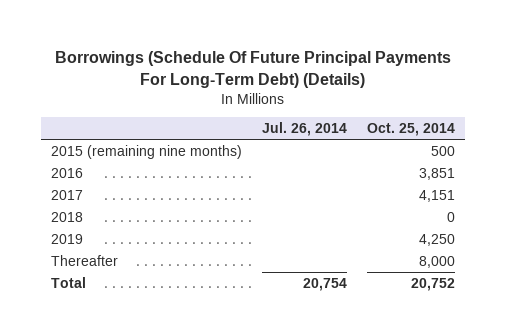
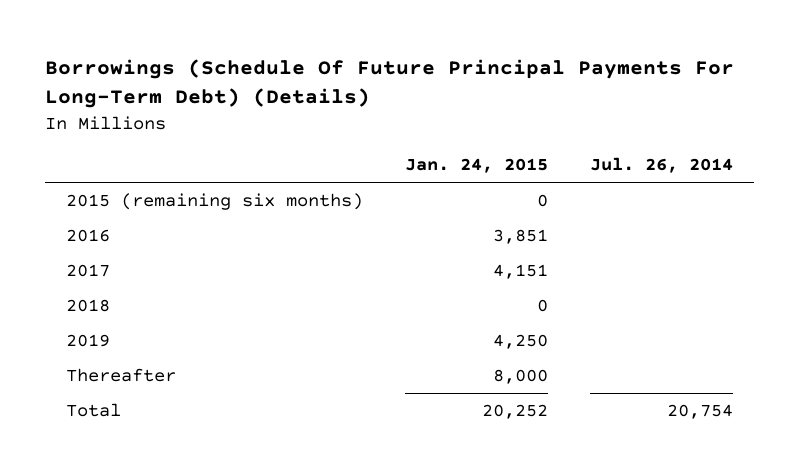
- | Jul. 26, 2014 | Oct. 25, 2014
+ | Jan. 24, 2015 | Jul. 26, 2014
- 2015 (remaining nine months) | | 500
+ 2015 (remaining six months) | 0 |

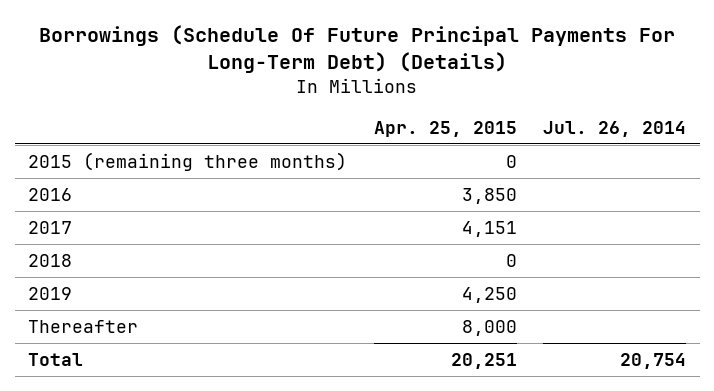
- | Jan. 24, 2015 | Jul. 26, 2014
+ | Apr. 25, 2015 | Jul. 26, 2014
- 2015 (remaining six months) | 0 |
+ 2015 (remaining three months) | 0 |

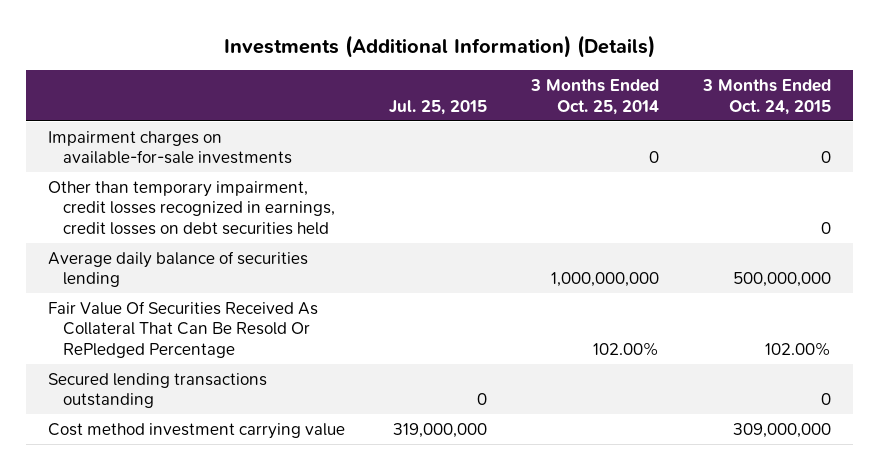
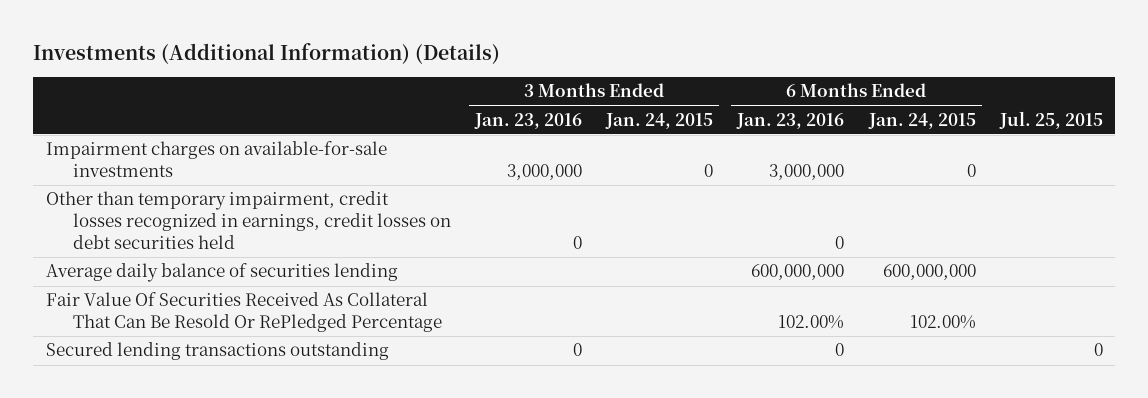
- | Jul. 25, 2015 | 3 Months Ended Oct. 25, 2014 | 3 Months Ended Oct. 24, 2015
+ | 3 Months Ended Jan. 23, 2016 | 3 Months Ended Jan. 24, 2015 | 6 Months Ended Jan. 23, 2016 | 6 Months Ended Jan. 24, 2015 | Jul. 25, 2015
- Cost method investment carrying value | 319,000,000 | | 309,000,000

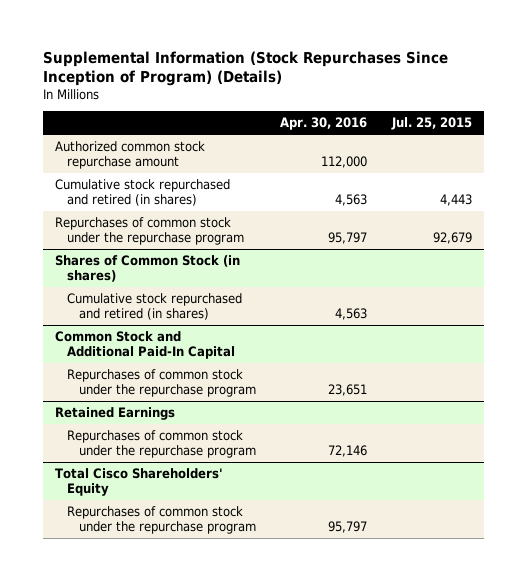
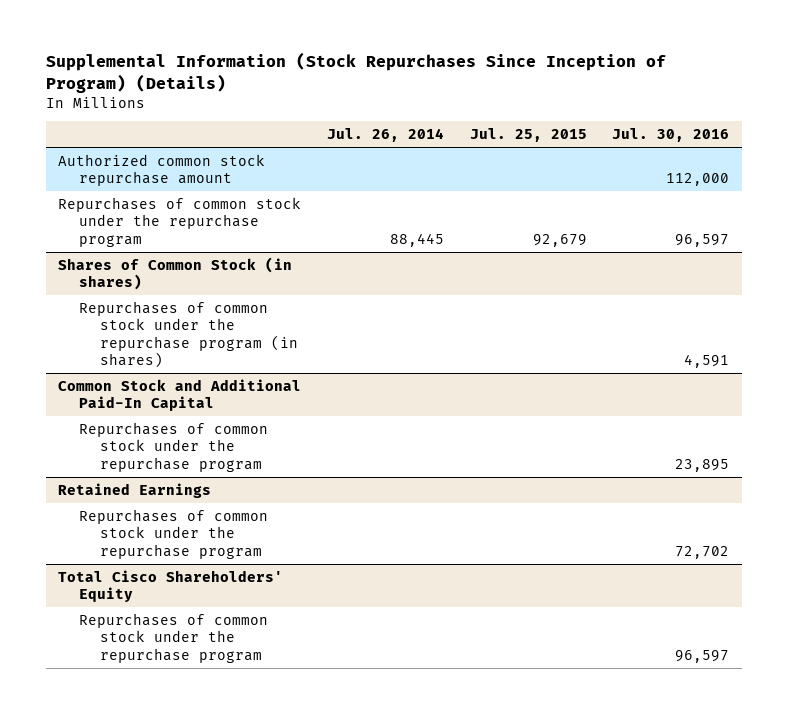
- | Apr. 30, 2016 | Jul. 25, 2015
+ | Jul. 26, 2014 | Jul. 25, 2015 | Jul. 30, 2016
- Cumulative stock repurchased and retired (in shares) | 4,563 | 4,443
@ Shares of Common Stock (in shares)
- Cumulative stock repurchased and retired (in shares) | 4,563 |
+ Repurchases of common stock under the repurchase program (in shares) | | | 4,591

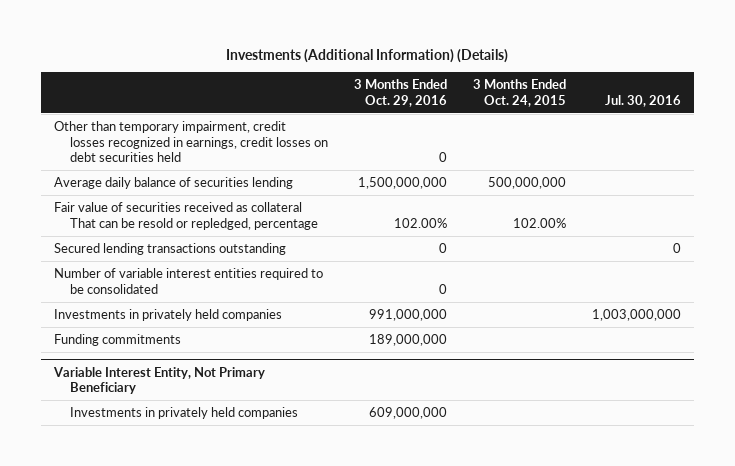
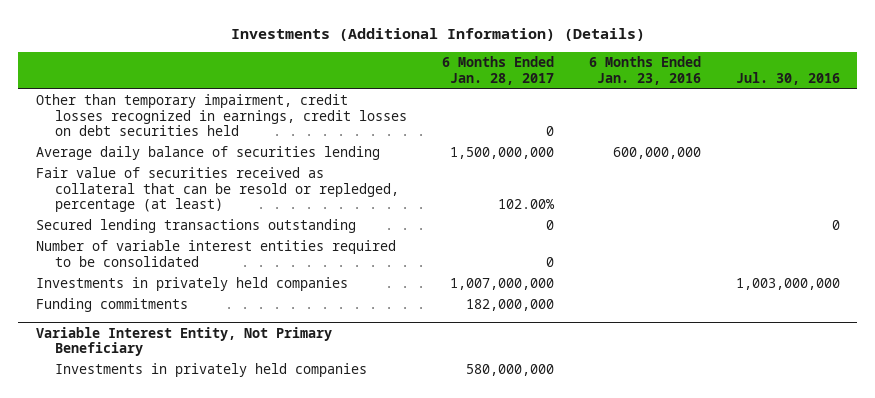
- | 3 Months Ended Oct. 29, 2016 | 3 Months Ended Oct. 24, 2015 | Jul. 30, 2016
+ | 6 Months Ended Jan. 28, 2017 | 6 Months Ended Jan. 23, 2016 | Jul. 30, 2016
- Fair value of securities received as collateral That can be resold or repledged, percentage | 102.00% | 102.00% |
+ Fair value of securities received as collateral that can be resold or repledged, percentage (at least) | 102.00% | |

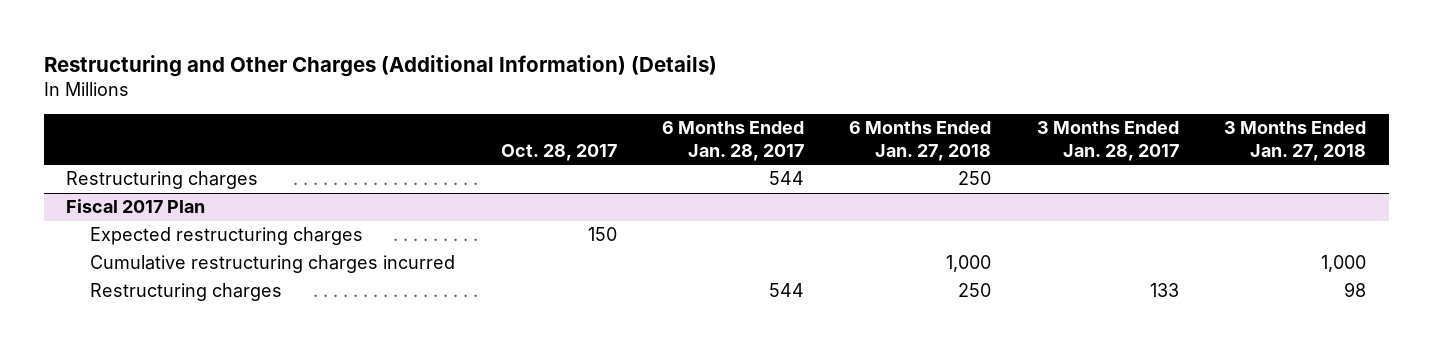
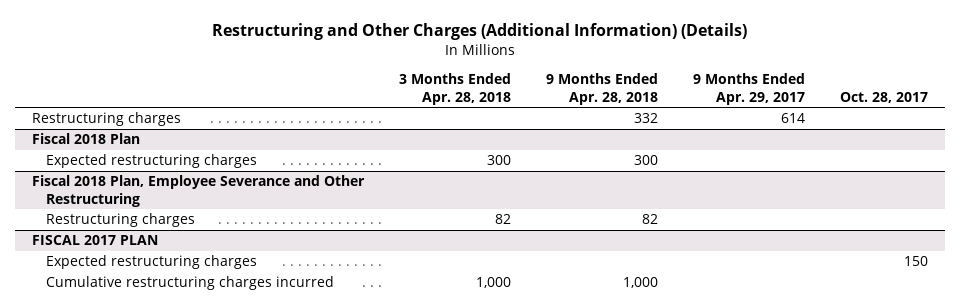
- | Oct. 28, 2017 | 6 Months Ended Jan. 28, 2017 | 6 Months Ended Jan. 27, 2018 | 3 Months Ended Jan. 28, 2017 | 3 Months Ended Jan. 27, 2018
+ | 3 Months Ended Apr. 28, 2018 | 9 Months Ended Apr. 28, 2018 | 9 Months Ended Apr. 29, 2017 | Oct. 28, 2017
- Fiscal 2017 Plan
+ Fiscal 2018 Plan
+ Expected restructuring charges | 300 | 300 | |
+ Fiscal 2018 Plan, Employee Severance and Other Restructuring
+ Restructuring charges | 82 | 82 | |
+ FISCAL 2017 PLAN
- Restructuring charges | | 544 | 250 | 133 | 98

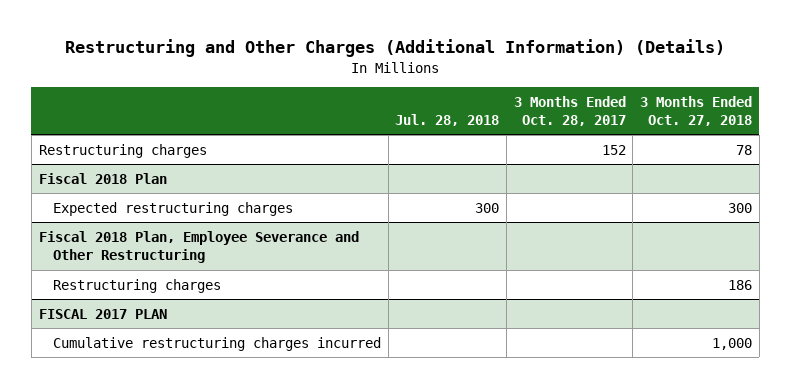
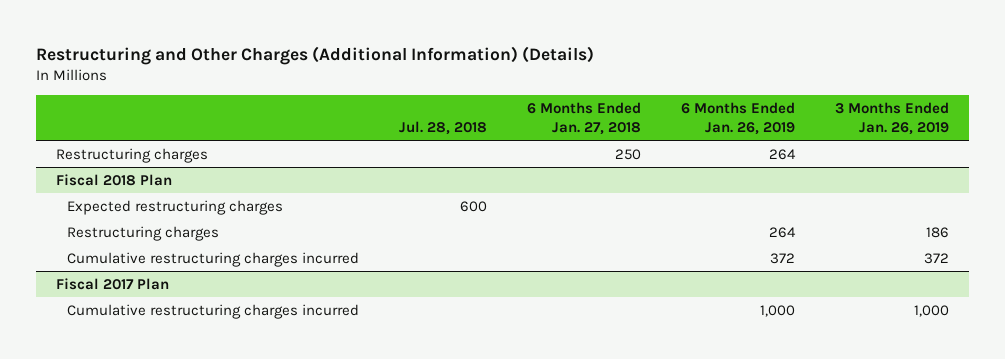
- | Jul. 28, 2018 | 3 Months Ended Oct. 28, 2017 | 3 Months Ended Oct. 27, 2018
+ | Jul. 28, 2018 | 6 Months Ended Jan. 27, 2018 | 6 Months Ended Jan. 26, 2019 | 3 Months Ended Jan. 26, 2019
@ Fiscal 2018 Plan
- Expected restructuring charges | 300 | | 300
- Fiscal 2018 Plan, Employee Severance and Other Restructuring
- Restructuring charges | | | 186
- FISCAL 2017 PLAN
@ Fiscal 2018 Plan
+ Expected restructuring charges | 600 | | |
+ Restructuring charges | | | 264 | 186
+ Cumulative restructuring charges incurred | | | 372 | 372
+ Fiscal 2017 Plan

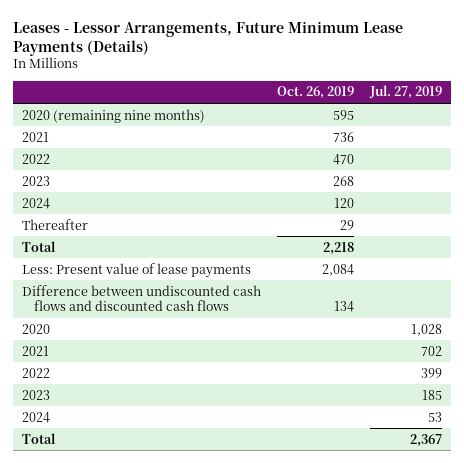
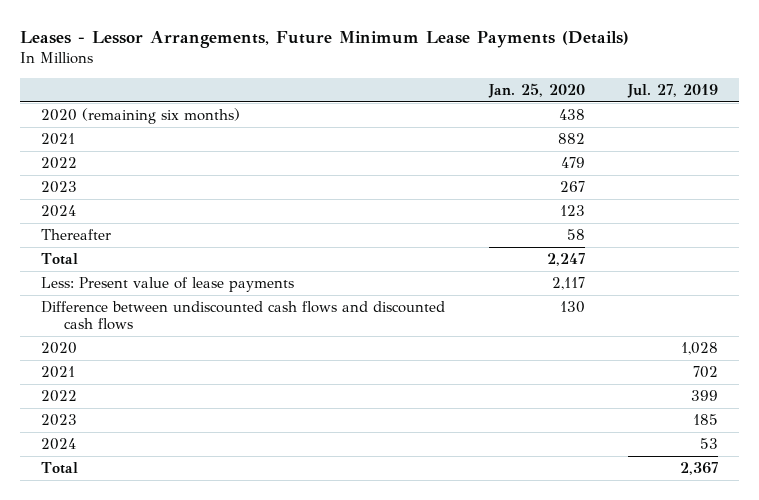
- | Oct. 26, 2019 | Jul. 27, 2019
+ | Jan. 25, 2020 | Jul. 27, 2019
- 2020 (remaining nine months) | 595 |
+ 2020 (remaining six months) | 438 |

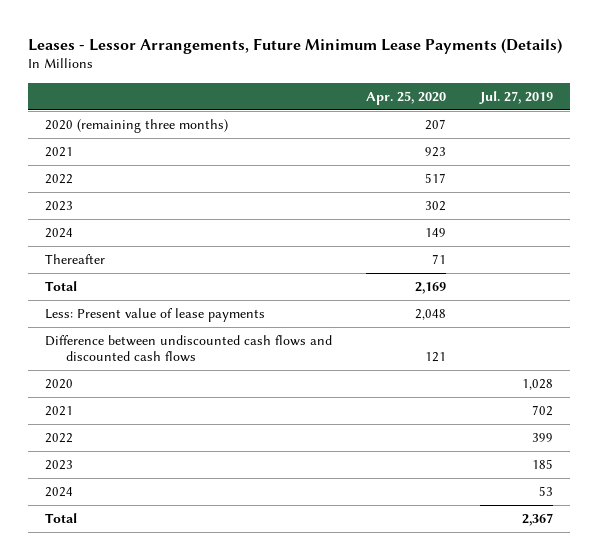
- | Jan. 25, 2020 | Jul. 27, 2019
+ | Apr. 25, 2020 | Jul. 27, 2019
- 2020 (remaining six months) | 438 |
+ 2020 (remaining three months) | 207 |

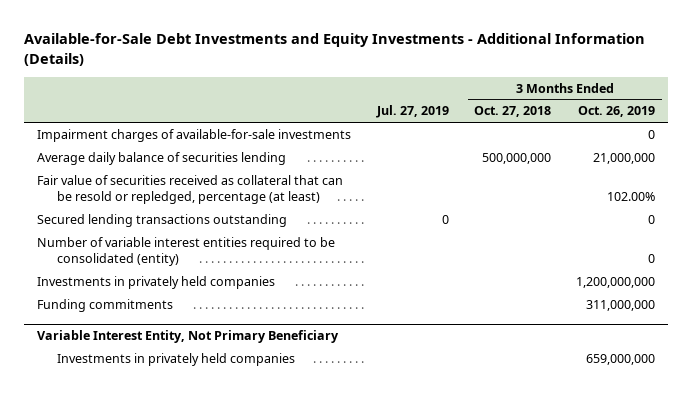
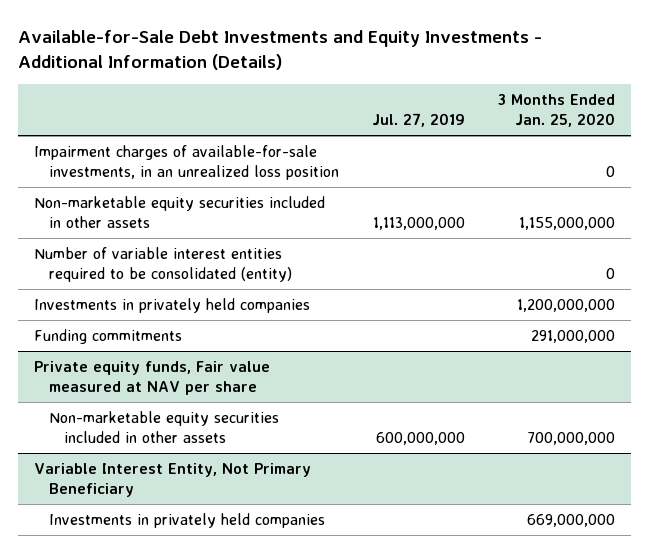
- | Jul. 27, 2019 | 3 Months Ended Oct. 27, 2018 | 3 Months Ended Oct. 26, 2019
+ | Jul. 27, 2019 | 3 Months Ended Jan. 25, 2020
- Impairment charges of available-for-sale investments | | | 0
- Average daily balance of securities lending | | 500,000,000 | 21,000,000
- Fair value of securities received as collateral that can be resold or repledged, percentage (at least) | | | 102.00%
- Secured lending transactions outstanding | 0 | | 0
+ Impairment charges of available-for-sale investments, in an unrealized loss position | | 0
+ Non-marketable equity securities included in other assets | 1,113,000,000 | 1,155,000,000
+ Private equity funds, Fair value measured at NAV per share
+ Non-marketable equity securities included in other assets | 600,000,000 | 700,000,000

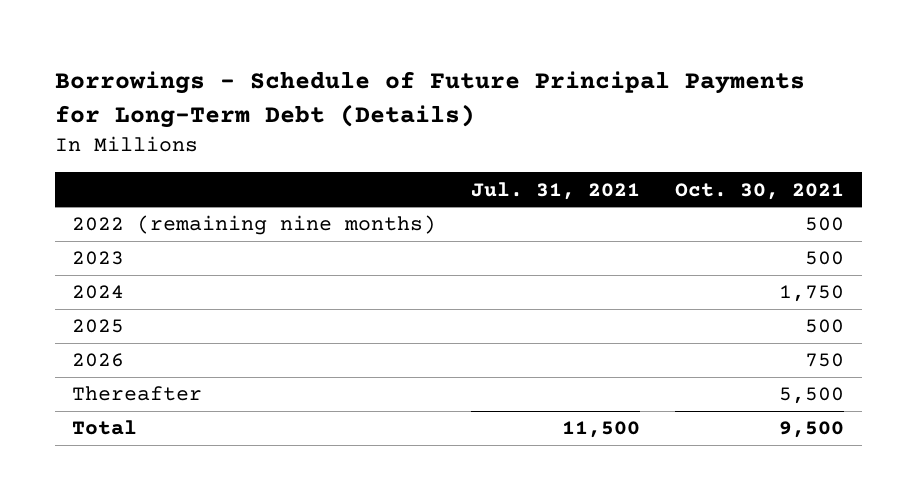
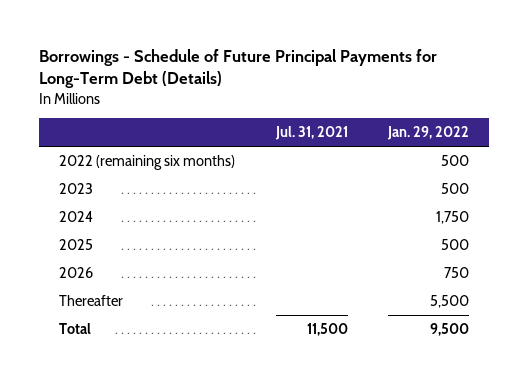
- | Jul. 31, 2021 | Oct. 30, 2021
+ | Jul. 31, 2021 | Jan. 29, 2022
- 2022 (remaining nine months) | | 500
+ 2022 (remaining six months) | | 500

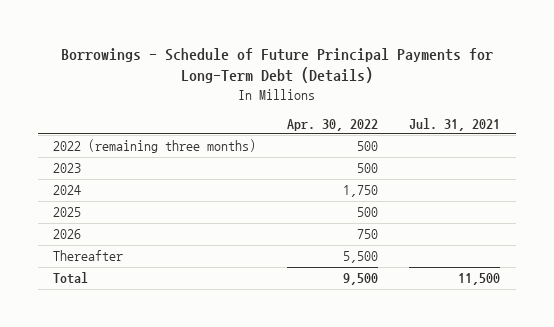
- | Jul. 31, 2021 | Jan. 29, 2022
+ | Apr. 30, 2022 | Jul. 31, 2021
- 2022 (remaining six months) | | 500
+ 2022 (remaining three months) | 500 |

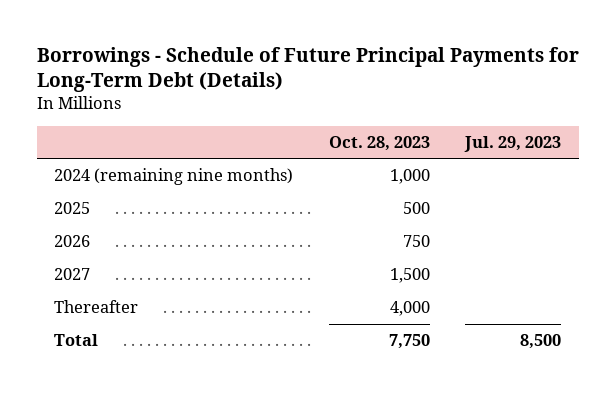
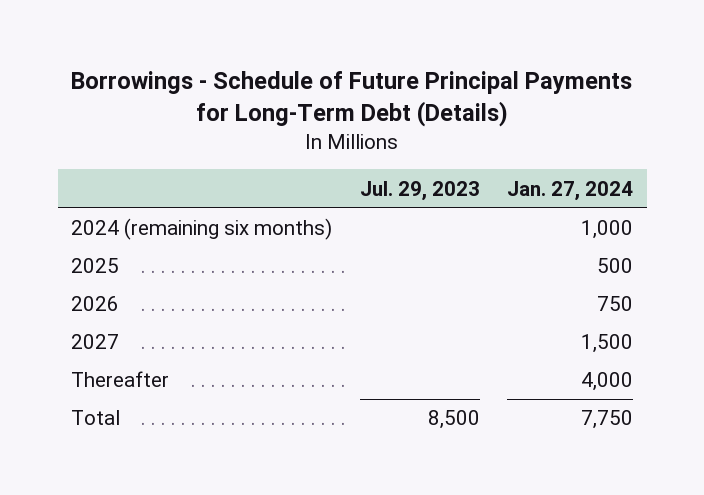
- | Oct. 28, 2023 | Jul. 29, 2023
+ | Jul. 29, 2023 | Jan. 27, 2024
- 2024 (remaining nine months) | 1,000 |
+ 2024 (remaining six months) | | 1,000

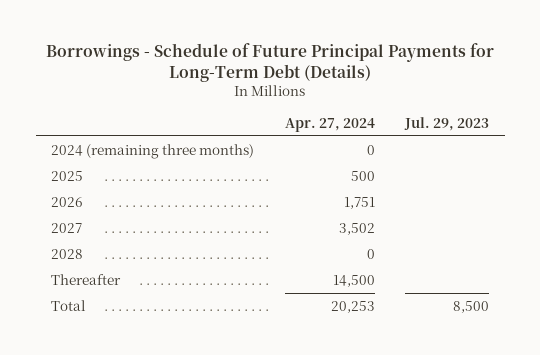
- | Jul. 29, 2023 | Jan. 27, 2024
+ | Apr. 27, 2024 | Jul. 29, 2023
- 2024 (remaining six months) | | 1,000
+ 2024 (remaining three months) | 0 |
+ 2028 | 0 |

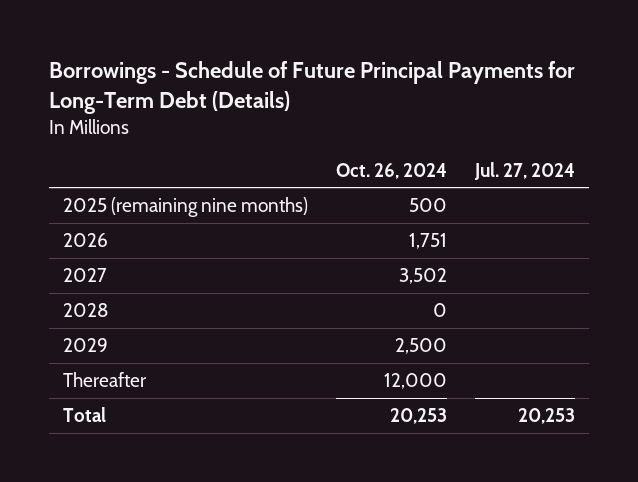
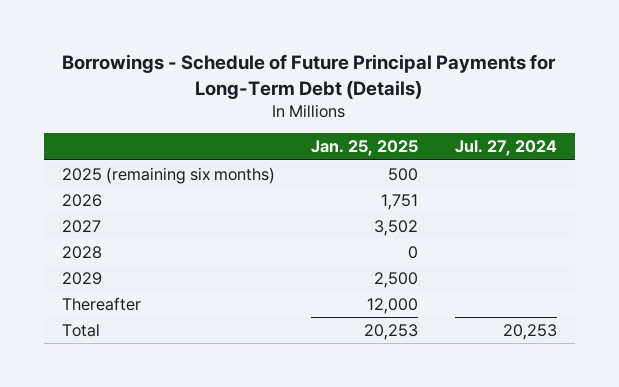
- | Oct. 26, 2024 | Jul. 27, 2024
+ | Jan. 25, 2025 | Jul. 27, 2024
- 2025 (remaining nine months) | 500 |
+ 2025 (remaining six months) | 500 |

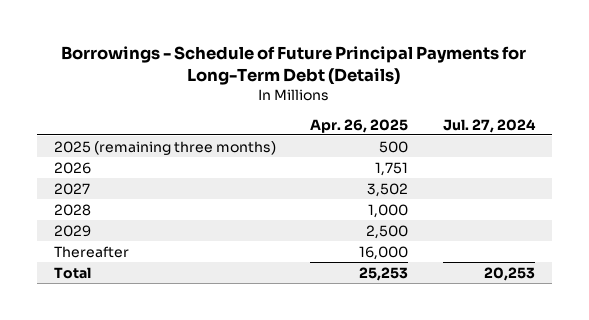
- | Jan. 25, 2025 | Jul. 27, 2024
+ | Apr. 26, 2025 | Jul. 27, 2024
- 2025 (remaining six months) | 500 |
+ 2025 (remaining three months) | 500 |

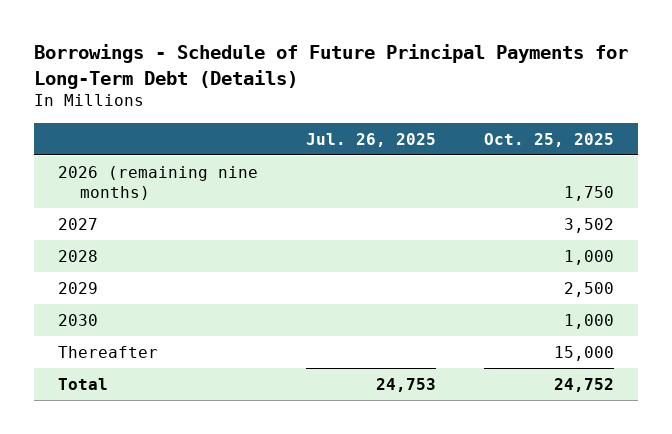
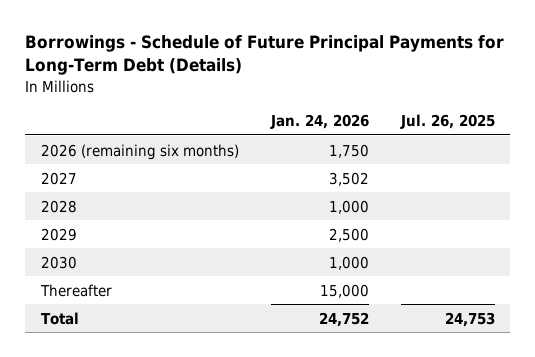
- | Jul. 26, 2025 | Oct. 25, 2025
+ | Jan. 24, 2026 | Jul. 26, 2025
- 2026 (remaining nine months) | | 1,750
+ 2026 (remaining six months) | 1,750 |

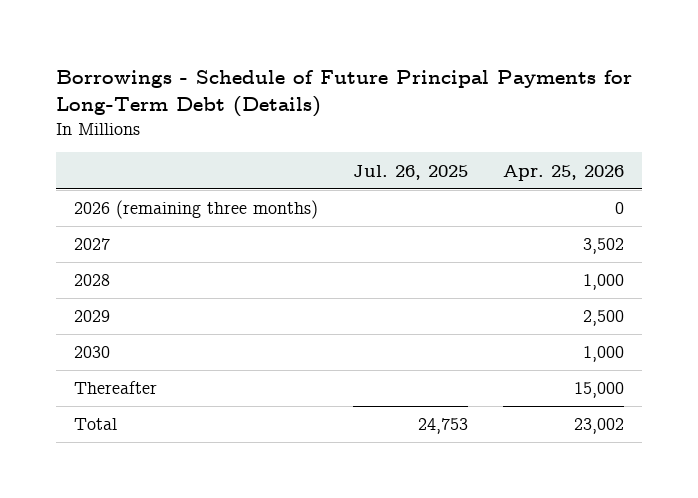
- | Jan. 24, 2026 | Jul. 26, 2025
+ | Jul. 26, 2025 | Apr. 25, 2026
- 2026 (remaining six months) | 1,750 |
+ 2026 (remaining three months) | | 0

